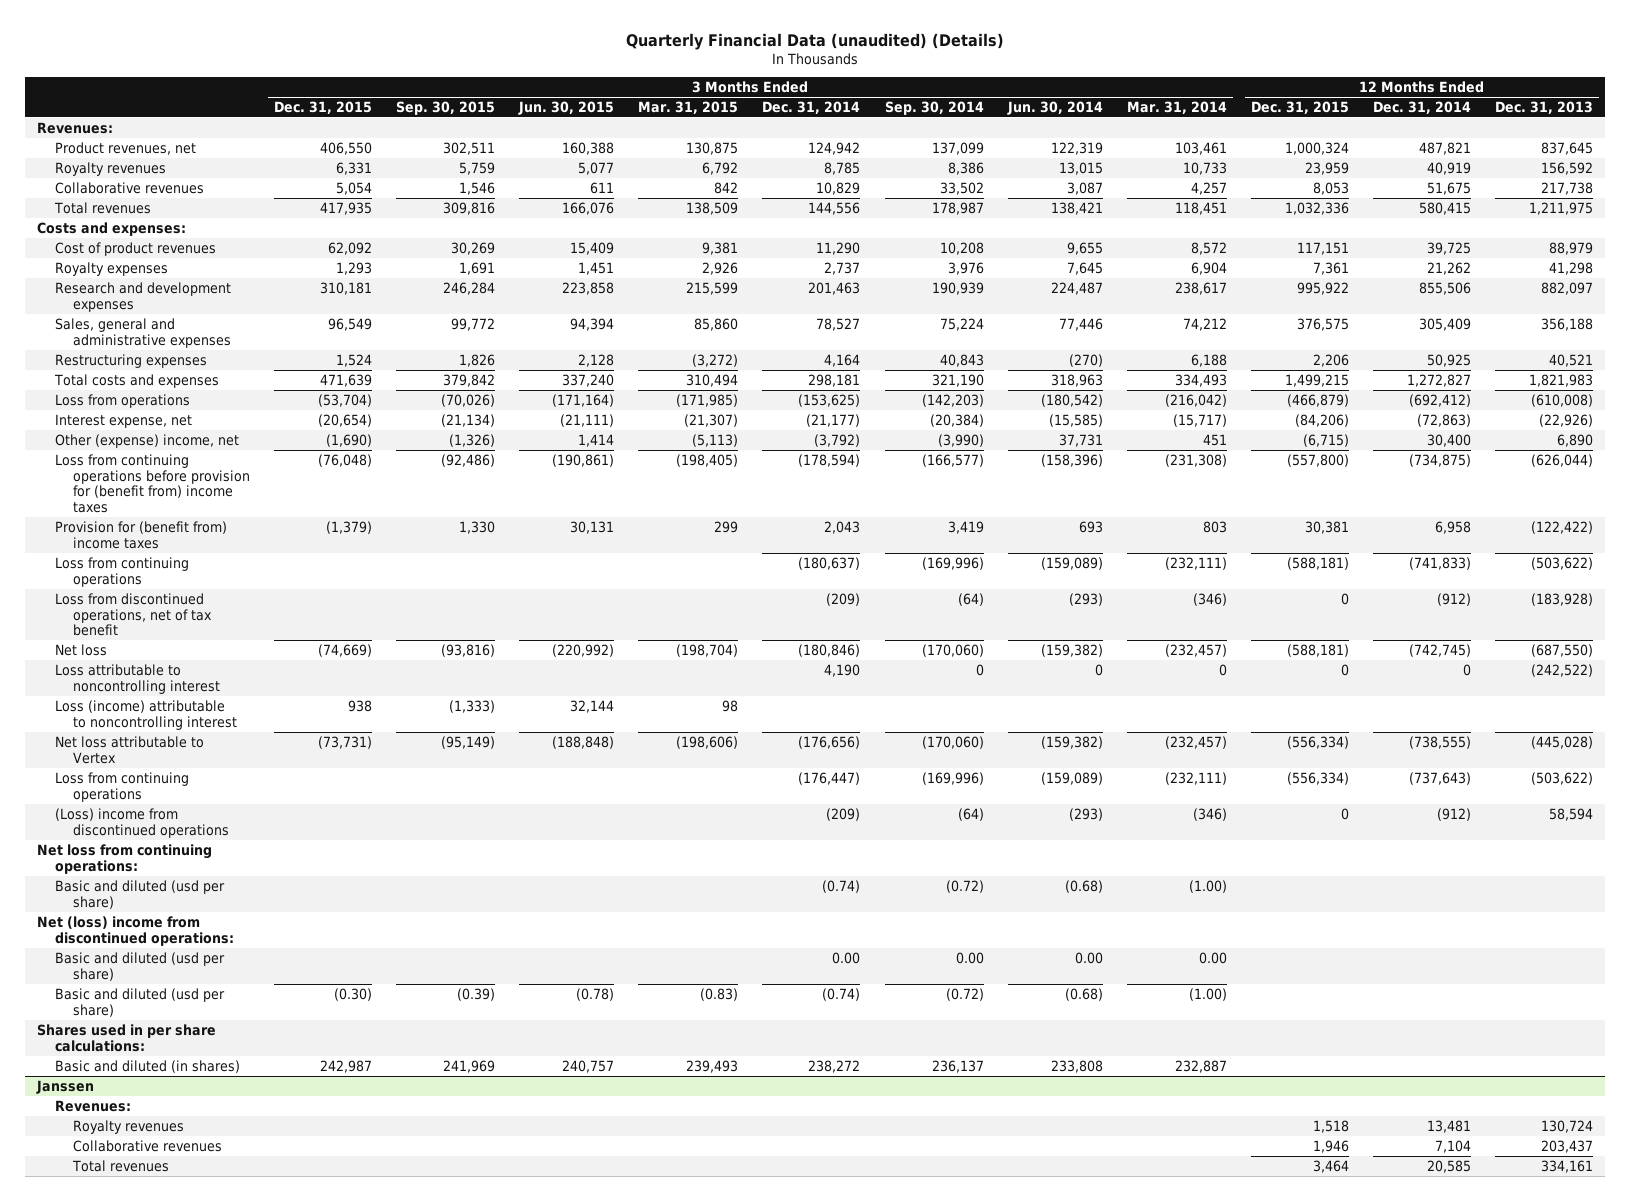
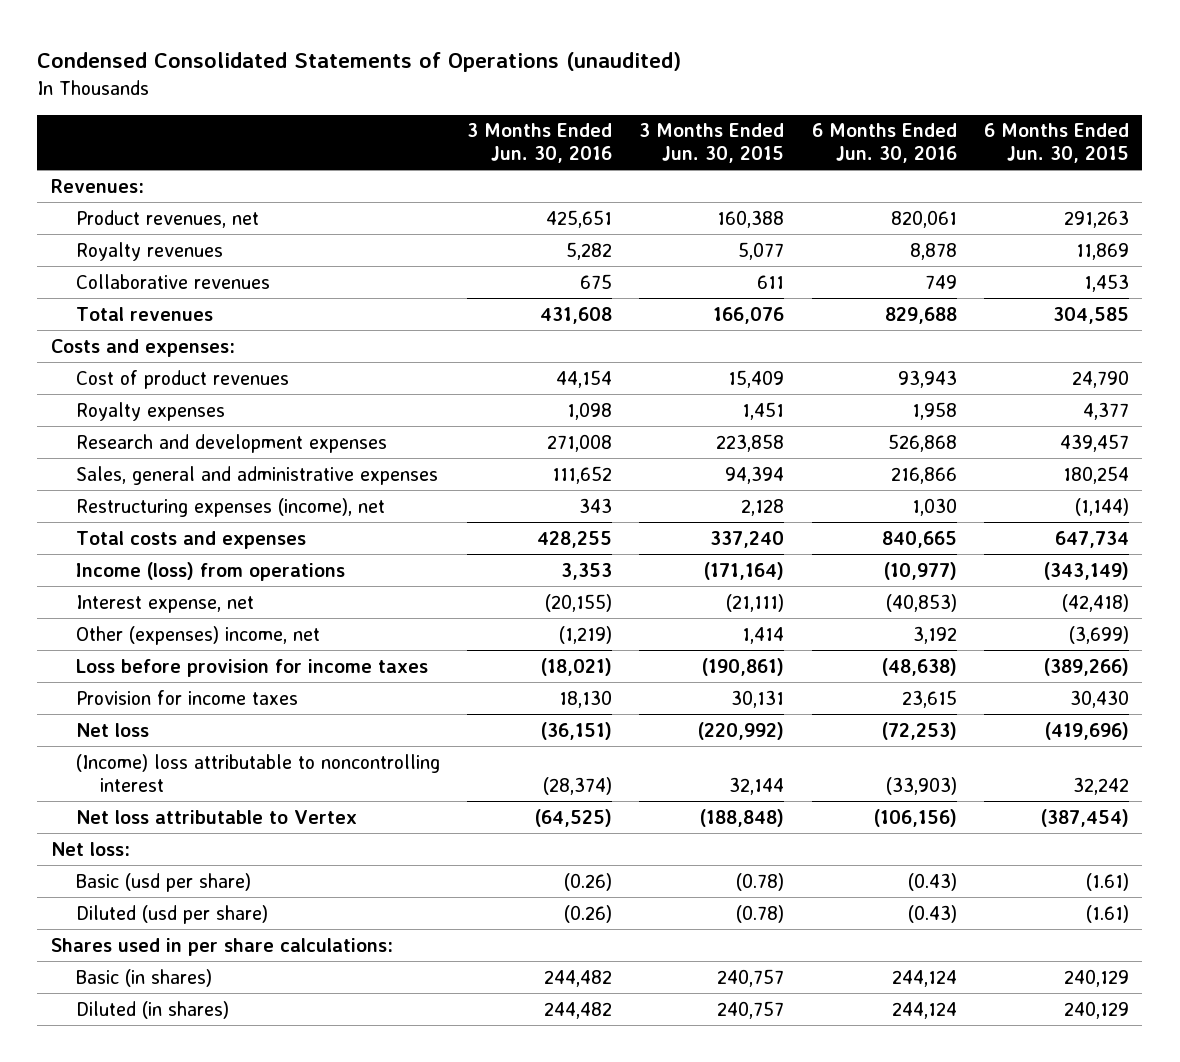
- Quarterly Financial Data (unaudited) (Details)
+ Condensed Consolidated Statements of Operations (unaudited)
- | 3 Months Ended Dec. 31, 2015 | 3 Months Ended Sep. 30, 2015 | 3 Months Ended Jun. 30, 2015 | 3 Months Ended Mar. 31, 2015 | 3 Months Ended Dec. 31, 2014 | 3 Months Ended Sep. 30, 2014 | 3 Months Ended Jun. 30, 2014 | 3 Months Ended Mar. 31, 2014 | 12 Months Ended Dec. 31, 2015 | 12 Months Ended Dec. 31, 2014 | 12 Months Ended Dec. 31, 2013
+ | 3 Months Ended Jun. 30, 2016 | 3 Months Ended Jun. 30, 2015 | 6 Months Ended Jun. 30, 2016 | 6 Months Ended Jun. 30, 2015
- Restructuring expenses | 1,524 | 1,826 | 2,128 | (3,272) | 4,164 | 40,843 | (270) | 6,188 | 2,206 | 50,925 | 40,521
+ Restructuring expenses (income), net | 343 | 2,128 | 1,030 | (1,144)
- Loss from operations | (53,704) | (70,026) | (171,164) | (171,985) | (153,625) | (142,203) | (180,542) | (216,042) | (466,879) | (692,412) | (610,008)
+ Income (loss) from operations | 3,353 | (171,164) | (10,977) | (343,149)
- Other (expense) income, net | (1,690) | (1,326) | 1,414 | (5,113) | (3,792) | (3,990) | 37,731 | 451 | (6,715) | 30,400 | 6,890
- Loss from continuing operations before provision for (benefit from) income taxes | (76,048) | (92,486) | (190,861) | (198,405) | (178,594) | (166,577) | (158,396) | (231,308) | (557,800) | (734,875) | (626,044)
- Provision for (benefit from) income taxes | (1,379) | 1,330 | 30,131 | 299 | 2,043 | 3,419 | 693 | 803 | 30,381 | 6,958 | (122,422)
- Loss from continuing operations | | | | | (180,637) | (169,996) | (159,089) | (232,111) | (588,181) | (741,833) | (503,622)
- Loss from discontinued operations, net of tax benefit | | | | | (209) | (64) | (293) | (346) | 0 | (912) | (183,928)
+ Other (expenses) income, net | (1,219) | 1,414 | 3,192 | (3,699)
+ Loss before provision for income taxes | (18,021) | (190,861) | (48,638) | (389,266)
+ Provision for income taxes | 18,130 | 30,131 | 23,615 | 30,430
- Loss attributable to noncontrolling interest | | | | | 4,190 | 0 | 0 | 0 | 0 | 0 | (242,522)
- Loss (income) attributable to noncontrolling interest | 938 | (1,333) | 32,144 | 98 | | | | | | |
+ (Income) loss attributable to noncontrolling interest | (28,374) | 32,144 | (33,903) | 32,242
- Loss from continuing operations | | | | | (176,447) | (169,996) | (159,089) | (232,111) | (556,334) | (737,643) | (503,622)
- (Loss) income from discontinued operations | | | | | (209) | (64) | (293) | (346) | 0 | (912) | 58,594
- Net loss from continuing operations:
- Basic and diluted (usd per share) | | | | | (0.74) | (0.72) | (0.68) | (1.00) | | |
- Net (loss) income from discontinued operations:
- Basic and diluted (usd per share) | | | | | 0.00 | 0.00 | 0.00 | 0.00 | | |
- Basic and diluted (usd per share) | (0.30) | (0.39) | (0.78) | (0.83) | (0.74) | (0.72) | (0.68) | (1.00) | | |
+ Net loss:
+ Basic (usd per share) | (0.26) | (0.78) | (0.43) | (1.61)
+ Diluted (usd per share) | (0.26) | (0.78) | (0.43) | (1.61)
- Basic and diluted (in shares) | 242,987 | 241,969 | 240,757 | 239,493 | 238,272 | 236,137 | 233,808 | 232,887 | | |
- Janssen
- Revenues:
- Royalty revenues | | | | | | | | | 1,518 | 13,481 | 130,724
- Collaborative revenues | | | | | | | | | 1,946 | 7,104 | 203,437
- Total revenues | | | | | | | | | 3,464 | 20,585 | 334,161
+ Basic (in shares) | 244,482 | 240,757 | 244,124 | 240,129
+ Diluted (in shares) | 244,482 | 240,757 | 244,124 | 240,129

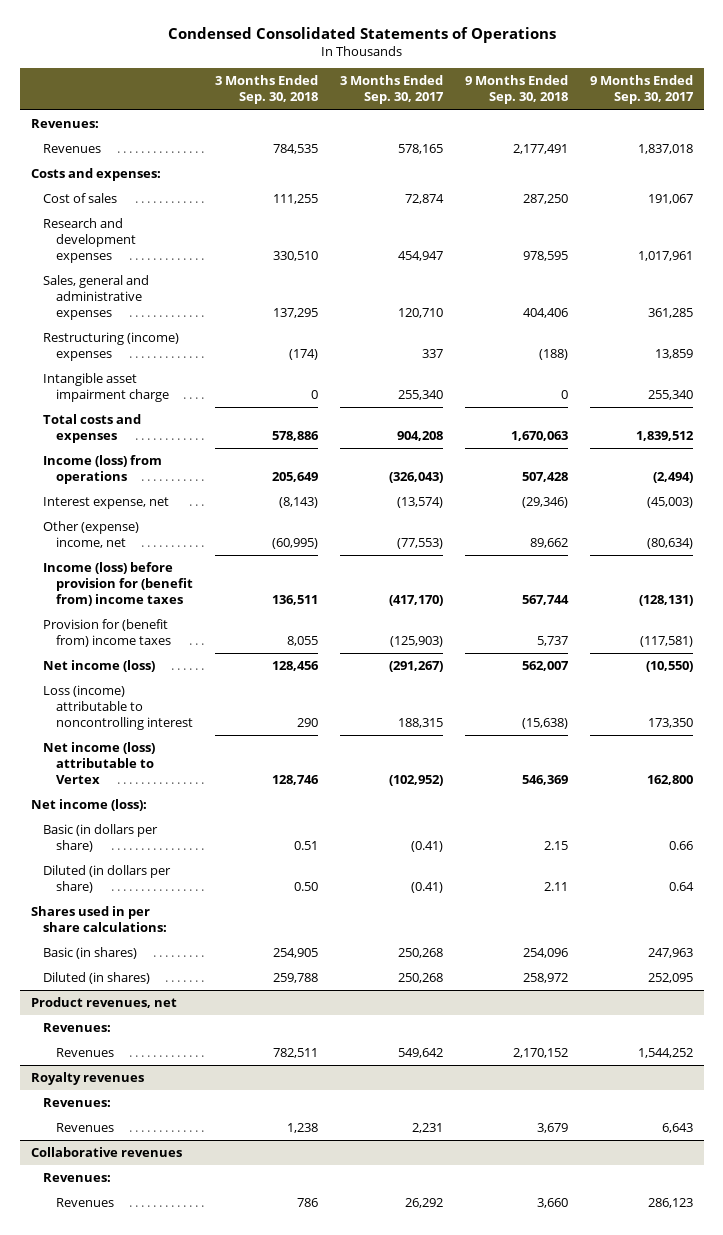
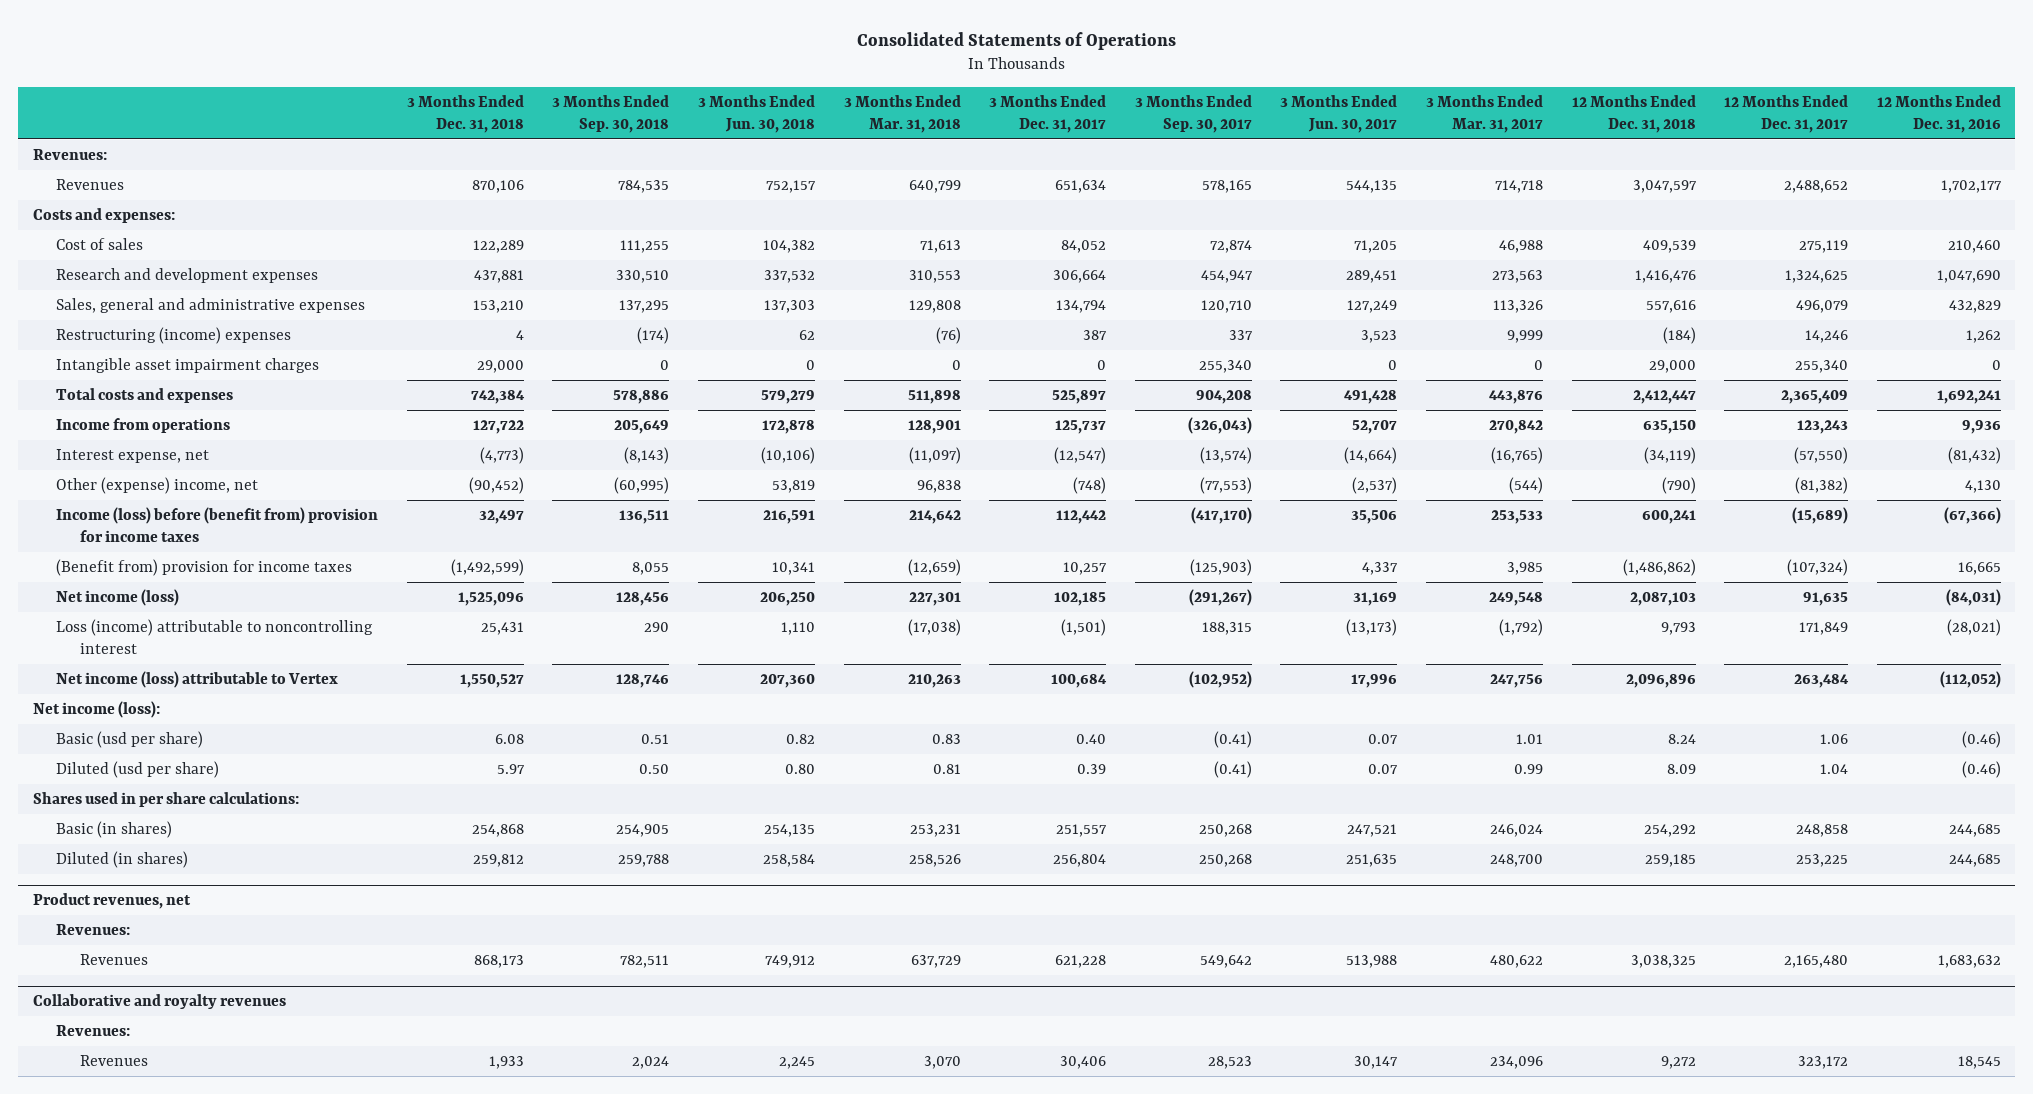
- Condensed Consolidated Statements of Operations
+ Consolidated Statements of Operations
- | 3 Months Ended Sep. 30, 2018 | 3 Months Ended Sep. 30, 2017 | 9 Months Ended Sep. 30, 2018 | 9 Months Ended Sep. 30, 2017
+ | 3 Months Ended Dec. 31, 2018 | 3 Months Ended Sep. 30, 2018 | 3 Months Ended Jun. 30, 2018 | 3 Months Ended Mar. 31, 2018 | 3 Months Ended Dec. 31, 2017 | 3 Months Ended Sep. 30, 2017 | 3 Months Ended Jun. 30, 2017 | 3 Months Ended Mar. 31, 2017 | 12 Months Ended Dec. 31, 2018 | 12 Months Ended Dec. 31, 2017 | 12 Months Ended Dec. 31, 2016
- Intangible asset impairment charge | 0 | 255,340 | 0 | 255,340
+ Intangible asset impairment charges | 29,000 | 0 | 0 | 0 | 0 | 255,340 | 0 | 0 | 29,000 | 255,340 | 0
- Income (loss) from operations | 205,649 | (326,043) | 507,428 | (2,494)
+ Income from operations | 127,722 | 205,649 | 172,878 | 128,901 | 125,737 | (326,043) | 52,707 | 270,842 | 635,150 | 123,243 | 9,936
- Income (loss) before provision for (benefit from) income taxes | 136,511 | (417,170) | 567,744 | (128,131)
- Provision for (benefit from) income taxes | 8,055 | (125,903) | 5,737 | (117,581)
+ Income (loss) before (benefit from) provision for income taxes | 32,497 | 136,511 | 216,591 | 214,642 | 112,442 | (417,170) | 35,506 | 253,533 | 600,241 | (15,689) | (67,366)
+ (Benefit from) provision for income taxes | (1,492,599) | 8,055 | 10,341 | (12,659) | 10,257 | (125,903) | 4,337 | 3,985 | (1,486,862) | (107,324) | 16,665
- Basic (in dollars per share) | 0.51 | (0.41) | 2.15 | 0.66
- Diluted (in dollars per share) | 0.50 | (0.41) | 2.11 | 0.64
+ Basic (usd per share) | 6.08 | 0.51 | 0.82 | 0.83 | 0.40 | (0.41) | 0.07 | 1.01 | 8.24 | 1.06 | (0.46)
+ Diluted (usd per share) | 5.97 | 0.50 | 0.80 | 0.81 | 0.39 | (0.41) | 0.07 | 0.99 | 8.09 | 1.04 | (0.46)
- Royalty revenues
- Revenues:
- Revenues | 1,238 | 2,231 | 3,679 | 6,643
- Collaborative revenues
+ Collaborative and royalty revenues
- Revenues | 786 | 26,292 | 3,660 | 286,123
+ Revenues | 1,933 | 2,024 | 2,245 | 3,070 | 30,406 | 28,523 | 30,147 | 234,096 | 9,272 | 323,172 | 18,545

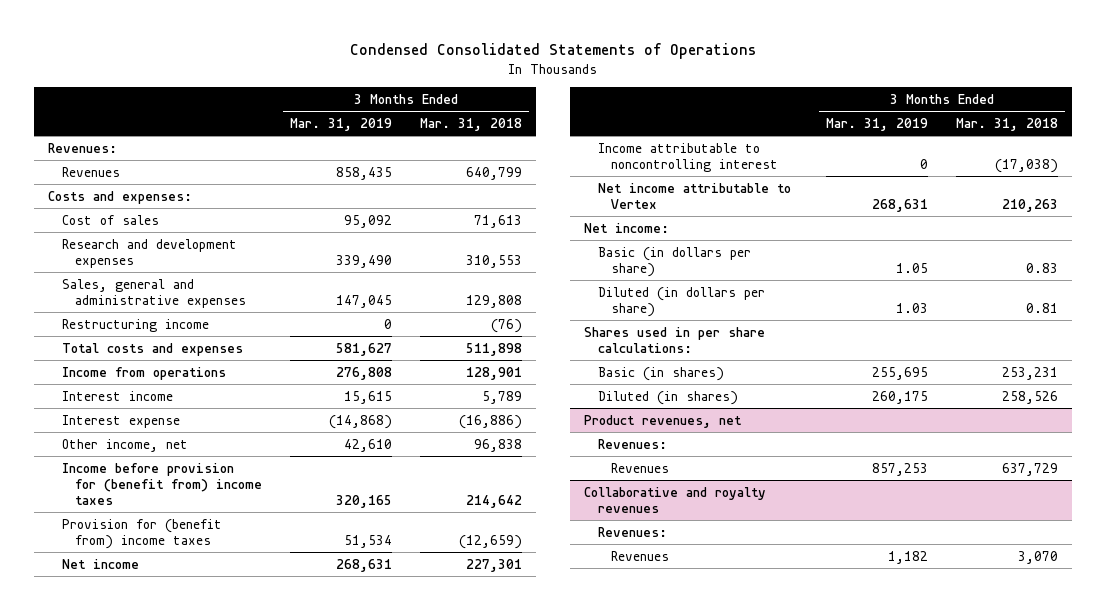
- Consolidated Statements of Operations
+ Condensed Consolidated Statements of Operations
- | 3 Months Ended Dec. 31, 2018 | 3 Months Ended Sep. 30, 2018 | 3 Months Ended Jun. 30, 2018 | 3 Months Ended Mar. 31, 2018 | 3 Months Ended Dec. 31, 2017 | 3 Months Ended Sep. 30, 2017 | 3 Months Ended Jun. 30, 2017 | 3 Months Ended Mar. 31, 2017 | 12 Months Ended Dec. 31, 2018 | 12 Months Ended Dec. 31, 2017 | 12 Months Ended Dec. 31, 2016
+ | 3 Months Ended Mar. 31, 2019 | 3 Months Ended Mar. 31, 2018
- Restructuring (income) expenses | 4 | (174) | 62 | (76) | 387 | 337 | 3,523 | 9,999 | (184) | 14,246 | 1,262
- Intangible asset impairment charges | 29,000 | 0 | 0 | 0 | 0 | 255,340 | 0 | 0 | 29,000 | 255,340 | 0
+ Restructuring income | 0 | (76)
- Interest expense, net | (4,773) | (8,143) | (10,106) | (11,097) | (12,547) | (13,574) | (14,664) | (16,765) | (34,119) | (57,550) | (81,432)
- Other (expense) income, net | (90,452) | (60,995) | 53,819 | 96,838 | (748) | (77,553) | (2,537) | (544) | (790) | (81,382) | 4,130
- Income (loss) before (benefit from) provision for income taxes | 32,497 | 136,511 | 216,591 | 214,642 | 112,442 | (417,170) | 35,506 | 253,533 | 600,241 | (15,689) | (67,366)
- (Benefit from) provision for income taxes | (1,492,599) | 8,055 | 10,341 | (12,659) | 10,257 | (125,903) | 4,337 | 3,985 | (1,486,862) | (107,324) | 16,665
- Net income (loss) | 1,525,096 | 128,456 | 206,250 | 227,301 | 102,185 | (291,267) | 31,169 | 249,548 | 2,087,103 | 91,635 | (84,031)
- Loss (income) attributable to noncontrolling interest | 25,431 | 290 | 1,110 | (17,038) | (1,501) | 188,315 | (13,173) | (1,792) | 9,793 | 171,849 | (28,021)
- Net income (loss) attributable to Vertex | 1,550,527 | 128,746 | 207,360 | 210,263 | 100,684 | (102,952) | 17,996 | 247,756 | 2,096,896 | 263,484 | (112,052)
- Net income (loss):
- Basic (usd per share) | 6.08 | 0.51 | 0.82 | 0.83 | 0.40 | (0.41) | 0.07 | 1.01 | 8.24 | 1.06 | (0.46)
- Diluted (usd per share) | 5.97 | 0.50 | 0.80 | 0.81 | 0.39 | (0.41) | 0.07 | 0.99 | 8.09 | 1.04 | (0.46)
+ Interest income | 15,615 | 5,789
+ Interest expense | (14,868) | (16,886)
+ Other income, net | 42,610 | 96,838
+ Income before provision for (benefit from) income taxes | 320,165 | 214,642
+ Provision for (benefit from) income taxes | 51,534 | (12,659)
+ Net income | 268,631 | 227,301
+ Income attributable to noncontrolling interest | 0 | (17,038)
+ Net income attributable to Vertex | 268,631 | 210,263
+ Net income:
+ Basic (in dollars per share) | 1.05 | 0.83
+ Diluted (in dollars per share) | 1.03 | 0.81

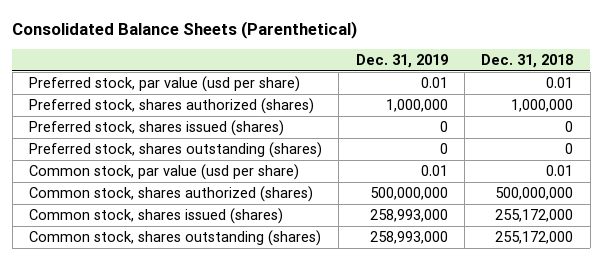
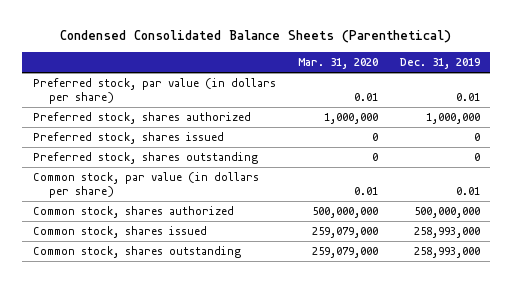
- Consolidated Balance Sheets (Parenthetical)
+ Condensed Consolidated Balance Sheets (Parenthetical)
- | Dec. 31, 2019 | Dec. 31, 2018
+ | Mar. 31, 2020 | Dec. 31, 2019
- Preferred stock, par value (usd per share) | 0.01 | 0.01
- Preferred stock, shares authorized (shares) | 1,000,000 | 1,000,000
- Preferred stock, shares issued (shares) | 0 | 0
- Preferred stock, shares outstanding (shares) | 0 | 0
- Common stock, par value (usd per share) | 0.01 | 0.01
- Common stock, shares authorized (shares) | 500,000,000 | 500,000,000
- Common stock, shares issued (shares) | 258,993,000 | 255,172,000
- Common stock, shares outstanding (shares) | 258,993,000 | 255,172,000
+ Preferred stock, par value (in dollars per share) | 0.01 | 0.01
+ Preferred stock, shares authorized | 1,000,000 | 1,000,000
+ Preferred stock, shares issued | 0 | 0
+ Preferred stock, shares outstanding | 0 | 0
+ Common stock, par value (in dollars per share) | 0.01 | 0.01
+ Common stock, shares authorized | 500,000,000 | 500,000,000
+ Common stock, shares issued | 259,079,000 | 258,993,000
+ Common stock, shares outstanding | 259,079,000 | 258,993,000

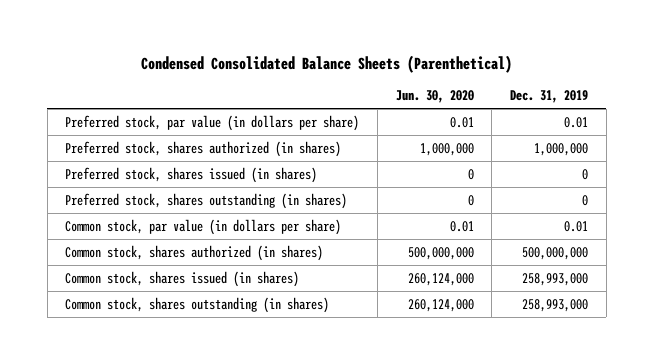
- | Mar. 31, 2020 | Dec. 31, 2019
+ | Jun. 30, 2020 | Dec. 31, 2019
- Preferred stock, shares authorized | 1,000,000 | 1,000,000
- Preferred stock, shares issued | 0 | 0
- Preferred stock, shares outstanding | 0 | 0
+ Preferred stock, shares authorized (in shares) | 1,000,000 | 1,000,000
+ Preferred stock, shares issued (in shares) | 0 | 0
+ Preferred stock, shares outstanding (in shares) | 0 | 0
- Common stock, shares authorized | 500,000,000 | 500,000,000
- Common stock, shares issued | 259,079,000 | 258,993,000
- Common stock, shares outstanding | 259,079,000 | 258,993,000
+ Common stock, shares authorized (in shares) | 500,000,000 | 500,000,000
+ Common stock, shares issued (in shares) | 260,124,000 | 258,993,000
+ Common stock, shares outstanding (in shares) | 260,124,000 | 258,993,000

